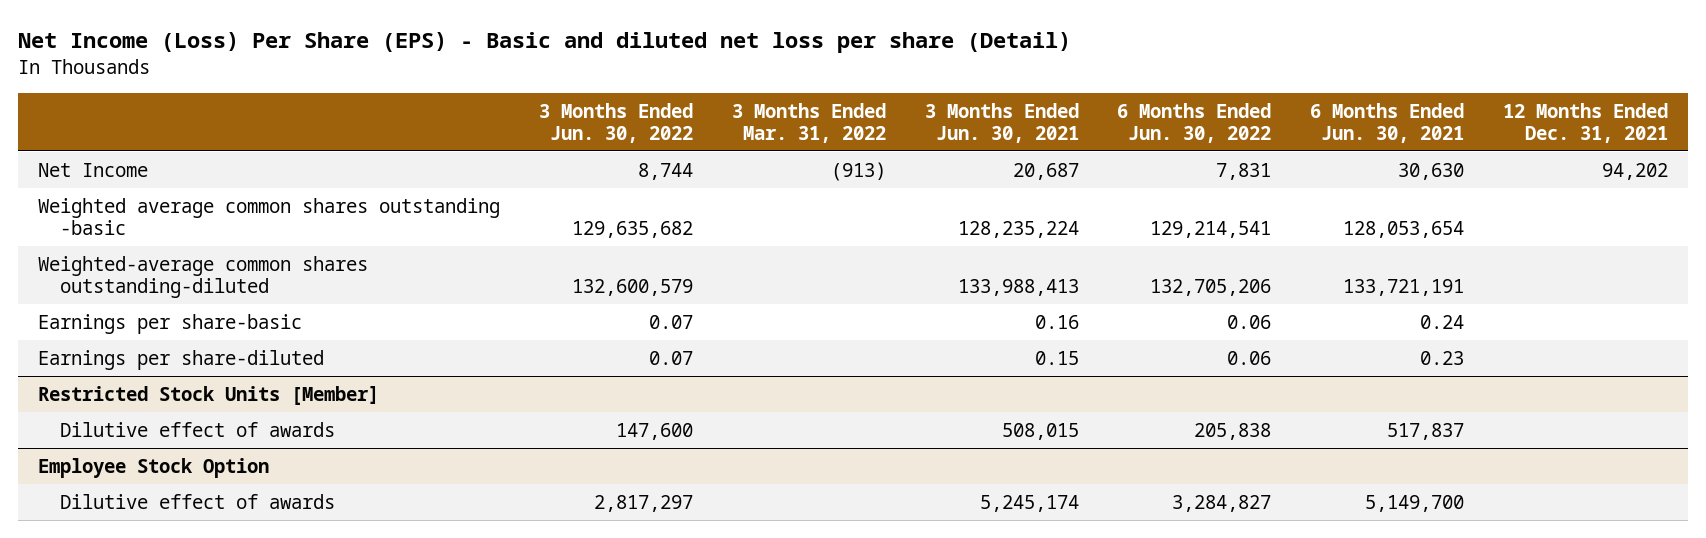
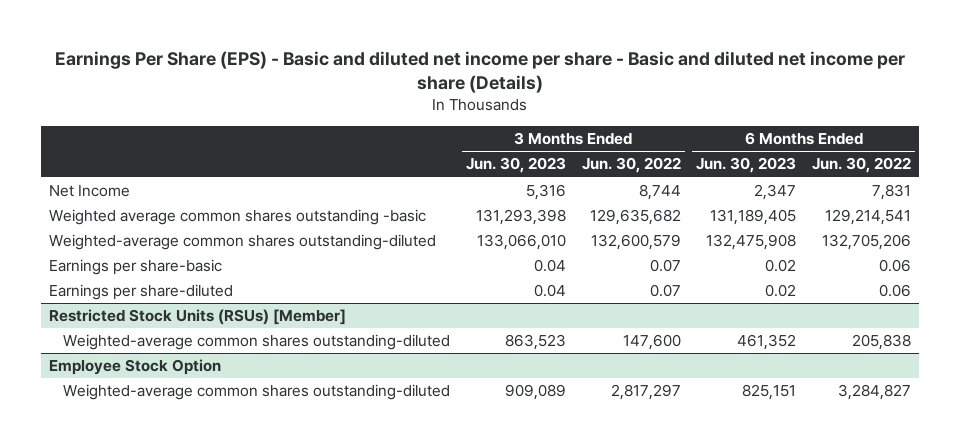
- Net Income (Loss) Per Share (EPS) - Basic and diluted net loss per share (Detail)
+ Earnings Per Share (EPS) - Basic and diluted net income per share - Basic and diluted net income per share (Details)
- | 3 Months Ended Jun. 30, 2022 | 3 Months Ended Mar. 31, 2022 | 3 Months Ended Jun. 30, 2021 | 6 Months Ended Jun. 30, 2022 | 6 Months Ended Jun. 30, 2021 | 12 Months Ended Dec. 31, 2021
+ | 3 Months Ended Jun. 30, 2023 | 3 Months Ended Jun. 30, 2022 | 6 Months Ended Jun. 30, 2023 | 6 Months Ended Jun. 30, 2022
- Restricted Stock Units [Member]
- Dilutive effect of awards | 147,600 | | 508,015 | 205,838 | 517,837 |
+ Restricted Stock Units (RSUs) [Member]
+ Weighted-average common shares outstanding-diluted | 863,523 | 147,600 | 461,352 | 205,838
@ Employee Stock Option
- Dilutive effect of awards | 2,817,297 | | 5,245,174 | 3,284,827 | 5,149,700 |
+ Weighted-average common shares outstanding-diluted | 909,089 | 2,817,297 | 825,151 | 3,284,827

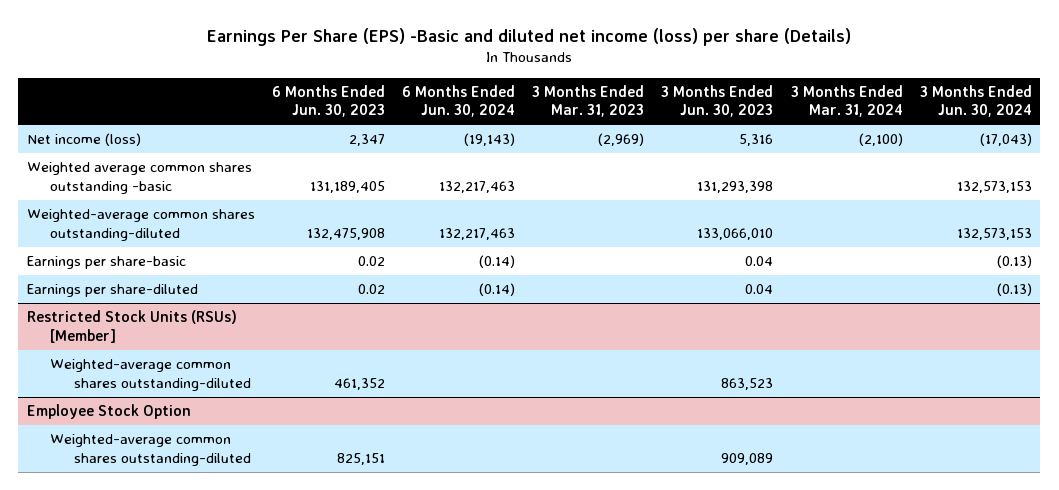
- Earnings Per Share (EPS) - Basic and diluted net income per share - Basic and diluted net income per share (Details)
+ Earnings Per Share (EPS) -Basic and diluted net income (loss) per share (Details)
- | 3 Months Ended Jun. 30, 2023 | 3 Months Ended Jun. 30, 2022 | 6 Months Ended Jun. 30, 2023 | 6 Months Ended Jun. 30, 2022
+ | 6 Months Ended Jun. 30, 2023 | 6 Months Ended Jun. 30, 2024 | 3 Months Ended Mar. 31, 2023 | 3 Months Ended Jun. 30, 2023 | 3 Months Ended Mar. 31, 2024 | 3 Months Ended Jun. 30, 2024
- Net Income | 5,316 | 8,744 | 2,347 | 7,831
+ Net income (loss) | 2,347 | (19,143) | (2,969) | 5,316 | (2,100) | (17,043)

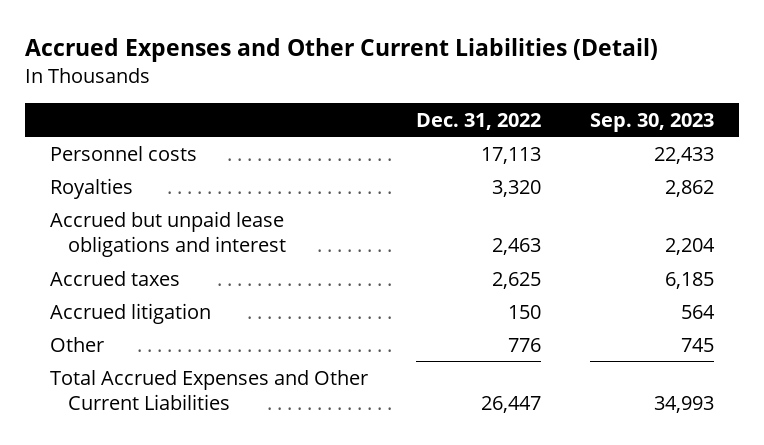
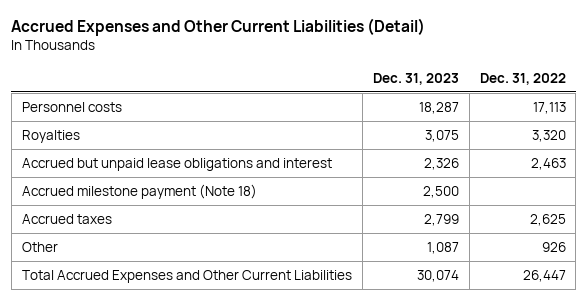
- | Dec. 31, 2022 | Sep. 30, 2023
+ | Dec. 31, 2023 | Dec. 31, 2022
+ Accrued milestone payment (Note 18) | 2,500 |
- Accrued litigation | 150 | 564
- Other | 776 | 745
+ Other | 1,087 | 926

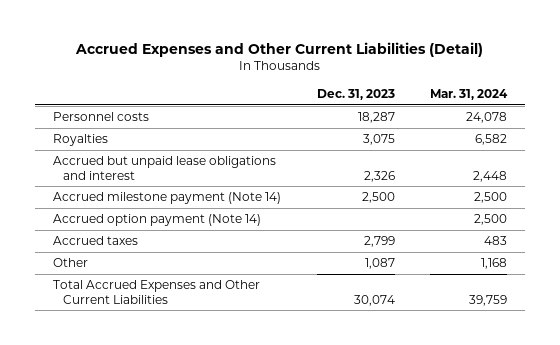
- | Dec. 31, 2023 | Dec. 31, 2022
+ | Dec. 31, 2023 | Mar. 31, 2024
- Accrued milestone payment (Note 18) | 2,500 |
+ Accrued milestone payment (Note 14) | 2,500 | 2,500
+ Accrued option payment (Note 14) | | 2,500

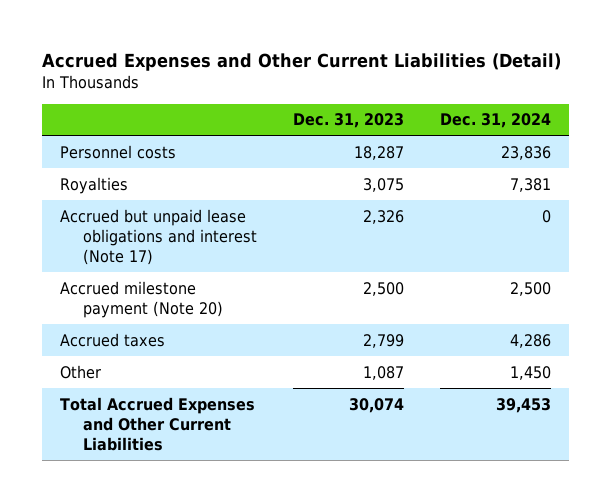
- | Dec. 31, 2023 | Mar. 31, 2024
+ | Dec. 31, 2023 | Dec. 31, 2024
- Accrued but unpaid lease obligations and interest | 2,326 | 2,448
- Accrued milestone payment (Note 14) | 2,500 | 2,500
- Accrued option payment (Note 14) | | 2,500
+ Accrued but unpaid lease obligations and interest (Note 17) | 2,326 | 0
+ Accrued milestone payment (Note 20) | 2,500 | 2,500

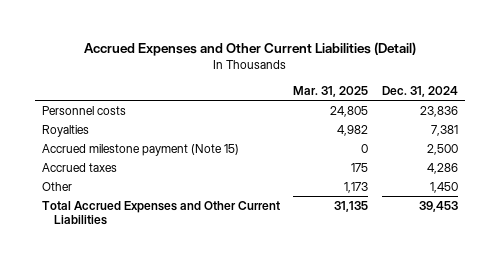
- | Dec. 31, 2023 | Dec. 31, 2024
+ | Mar. 31, 2025 | Dec. 31, 2024
- Accrued but unpaid lease obligations and interest (Note 17) | 2,326 | 0
- Accrued milestone payment (Note 20) | 2,500 | 2,500
+ Accrued milestone payment (Note 15) | 0 | 2,500

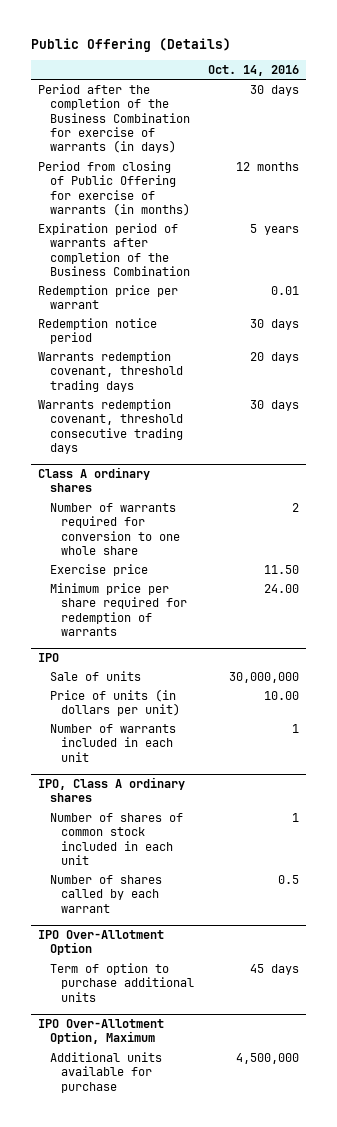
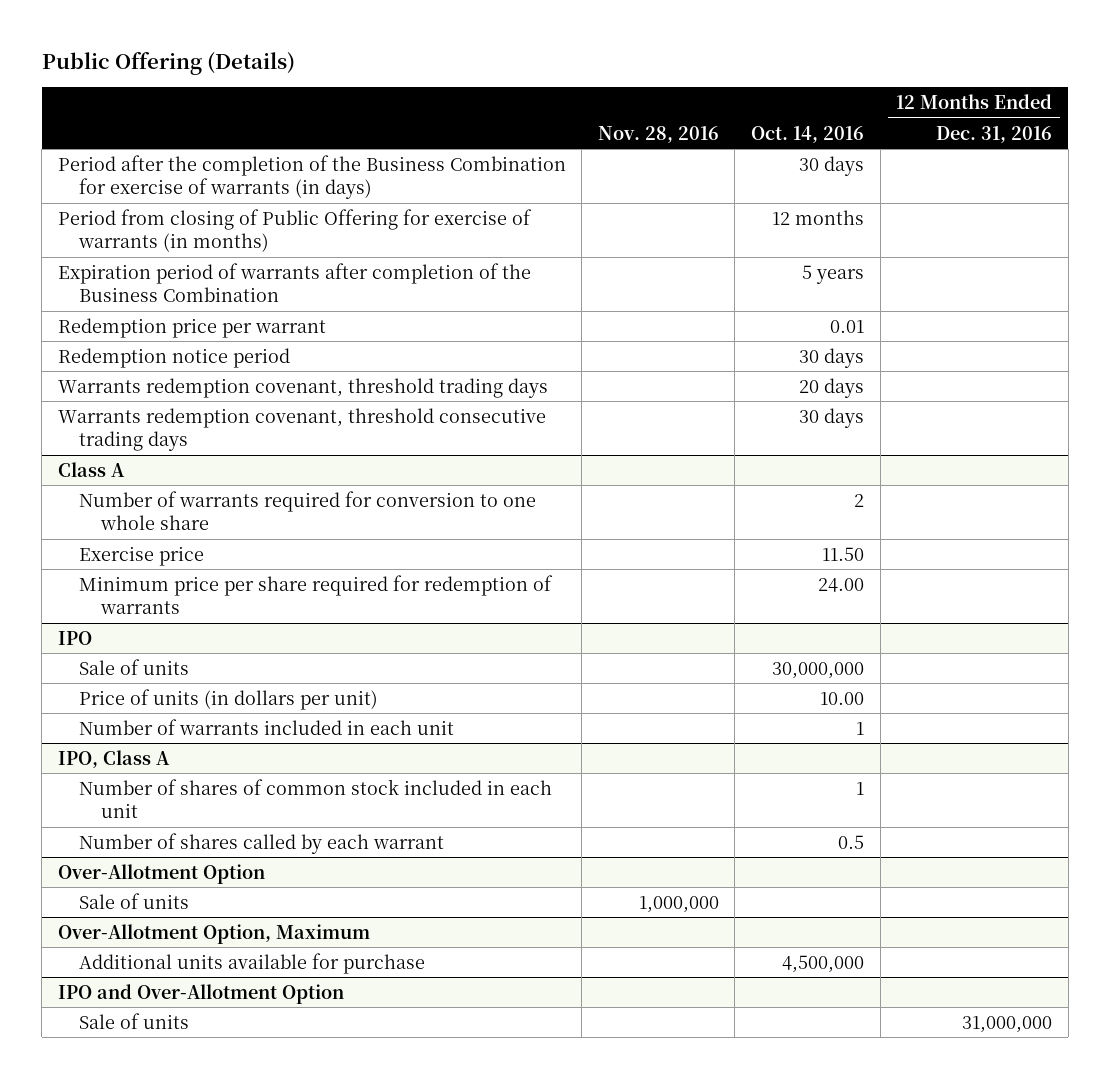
- | Oct. 14, 2016
+ | Nov. 28, 2016 | Oct. 14, 2016 | 12 Months Ended Dec. 31, 2016
- Class A ordinary shares
+ Class A
- IPO, Class A ordinary shares
+ IPO, Class A
- IPO Over-Allotment Option
- Term of option to purchase additional units | 45 days
- IPO Over-Allotment Option, Maximum
+ Over-Allotment Option
+ Sale of units | 1,000,000 | |
+ Over-Allotment Option, Maximum
+ IPO and Over-Allotment Option
+ Sale of units | | | 31,000,000

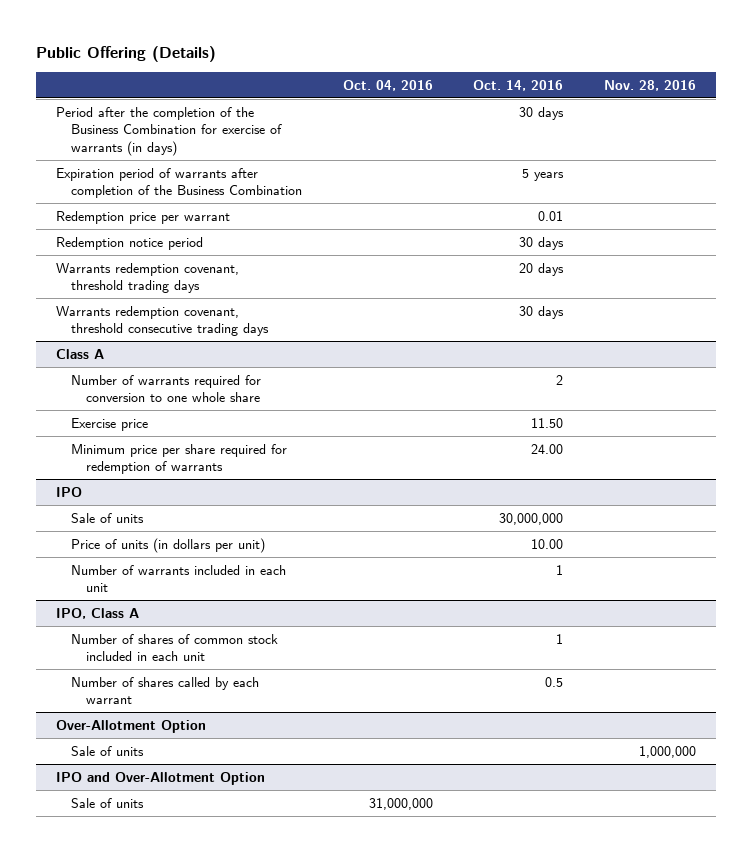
- | Nov. 28, 2016 | Oct. 14, 2016 | 12 Months Ended Dec. 31, 2016
+ | Oct. 04, 2016 | Oct. 14, 2016 | Nov. 28, 2016
- Period from closing of Public Offering for exercise of warrants (in months) | | 12 months |
- Over-Allotment Option, Maximum
- Additional units available for purchase | | 4,500,000 |

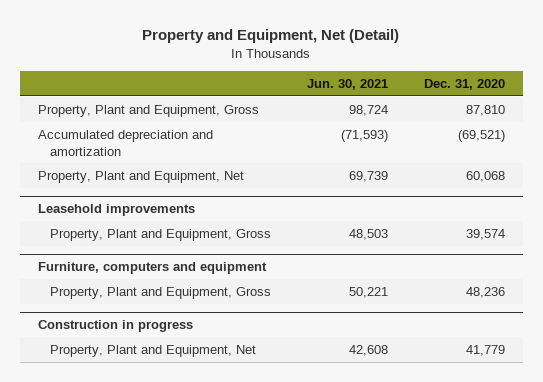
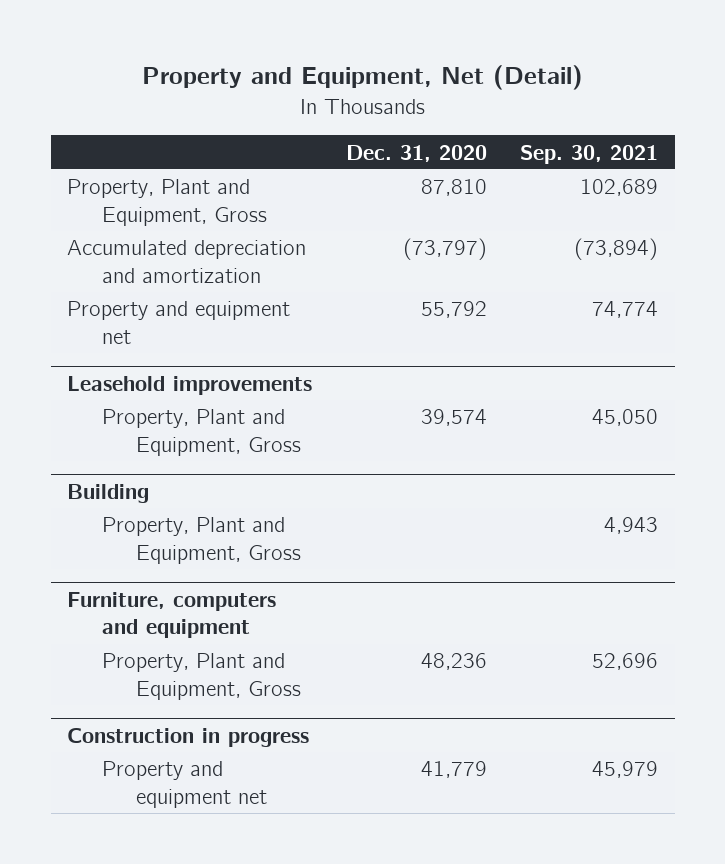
- | Jun. 30, 2021 | Dec. 31, 2020
+ | Dec. 31, 2020 | Sep. 30, 2021
- Accumulated depreciation and amortization | (71,593) | (69,521)
- Property, Plant and Equipment, Net | 69,739 | 60,068
+ Accumulated depreciation and amortization | (73,797) | (73,894)
+ Property and equipment net | 55,792 | 74,774
+ Building
+ Property, Plant and Equipment, Gross | | 4,943
@ Construction in progress
- Property, Plant and Equipment, Net | 42,608 | 41,779
+ Property and equipment net | 41,779 | 45,979

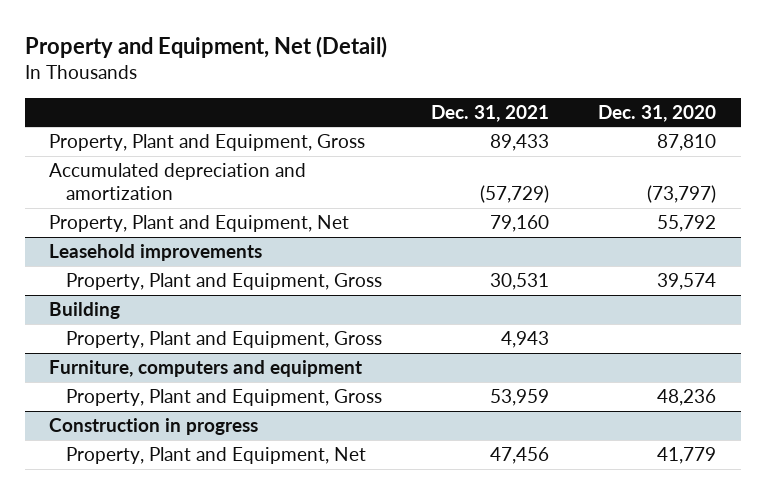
- | Dec. 31, 2020 | Sep. 30, 2021
+ | Dec. 31, 2021 | Dec. 31, 2020
- Property and equipment net | 55,792 | 74,774
+ Property, Plant and Equipment, Net | 79,160 | 55,792
@ Construction in progress
- Property and equipment net | 41,779 | 45,979
+ Property, Plant and Equipment, Net | 47,456 | 41,779

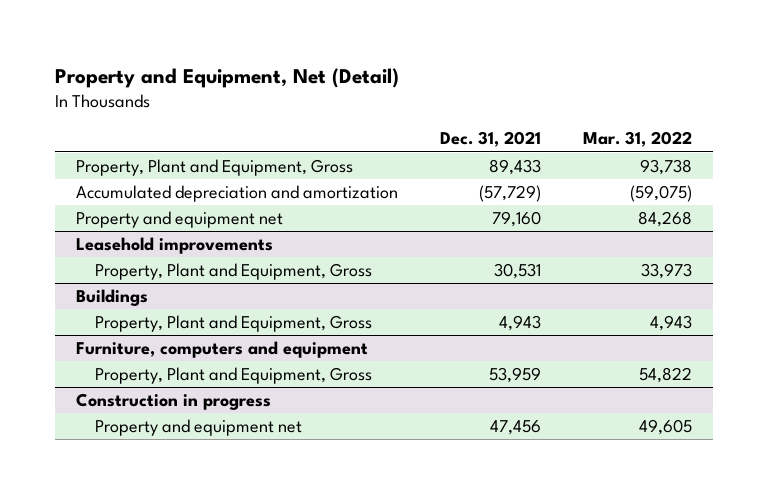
- | Dec. 31, 2021 | Dec. 31, 2020
+ | Dec. 31, 2021 | Mar. 31, 2022
- Property, Plant and Equipment, Net | 79,160 | 55,792
+ Property and equipment net | 79,160 | 84,268
- Building
+ Buildings
@ Construction in progress
- Property, Plant and Equipment, Net | 47,456 | 41,779
+ Property and equipment net | 47,456 | 49,605

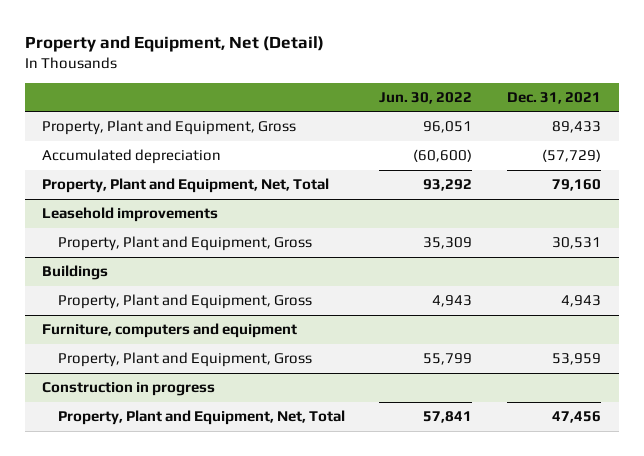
- | Dec. 31, 2021 | Mar. 31, 2022
+ | Jun. 30, 2022 | Dec. 31, 2021
- Accumulated depreciation and amortization | (57,729) | (59,075)
- Property and equipment net | 79,160 | 84,268
+ Accumulated depreciation | (60,600) | (57,729)
+ Property, Plant and Equipment, Net, Total | 93,292 | 79,160
@ Construction in progress
- Property and equipment net | 47,456 | 49,605
+ Property, Plant and Equipment, Net, Total | 57,841 | 47,456

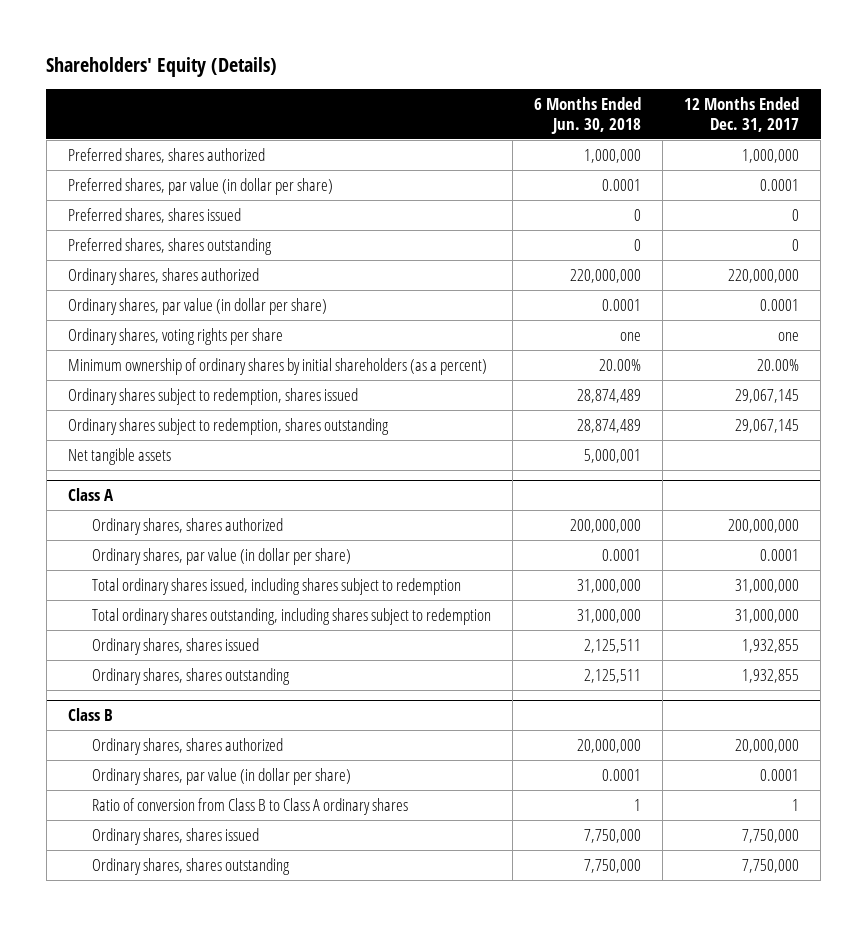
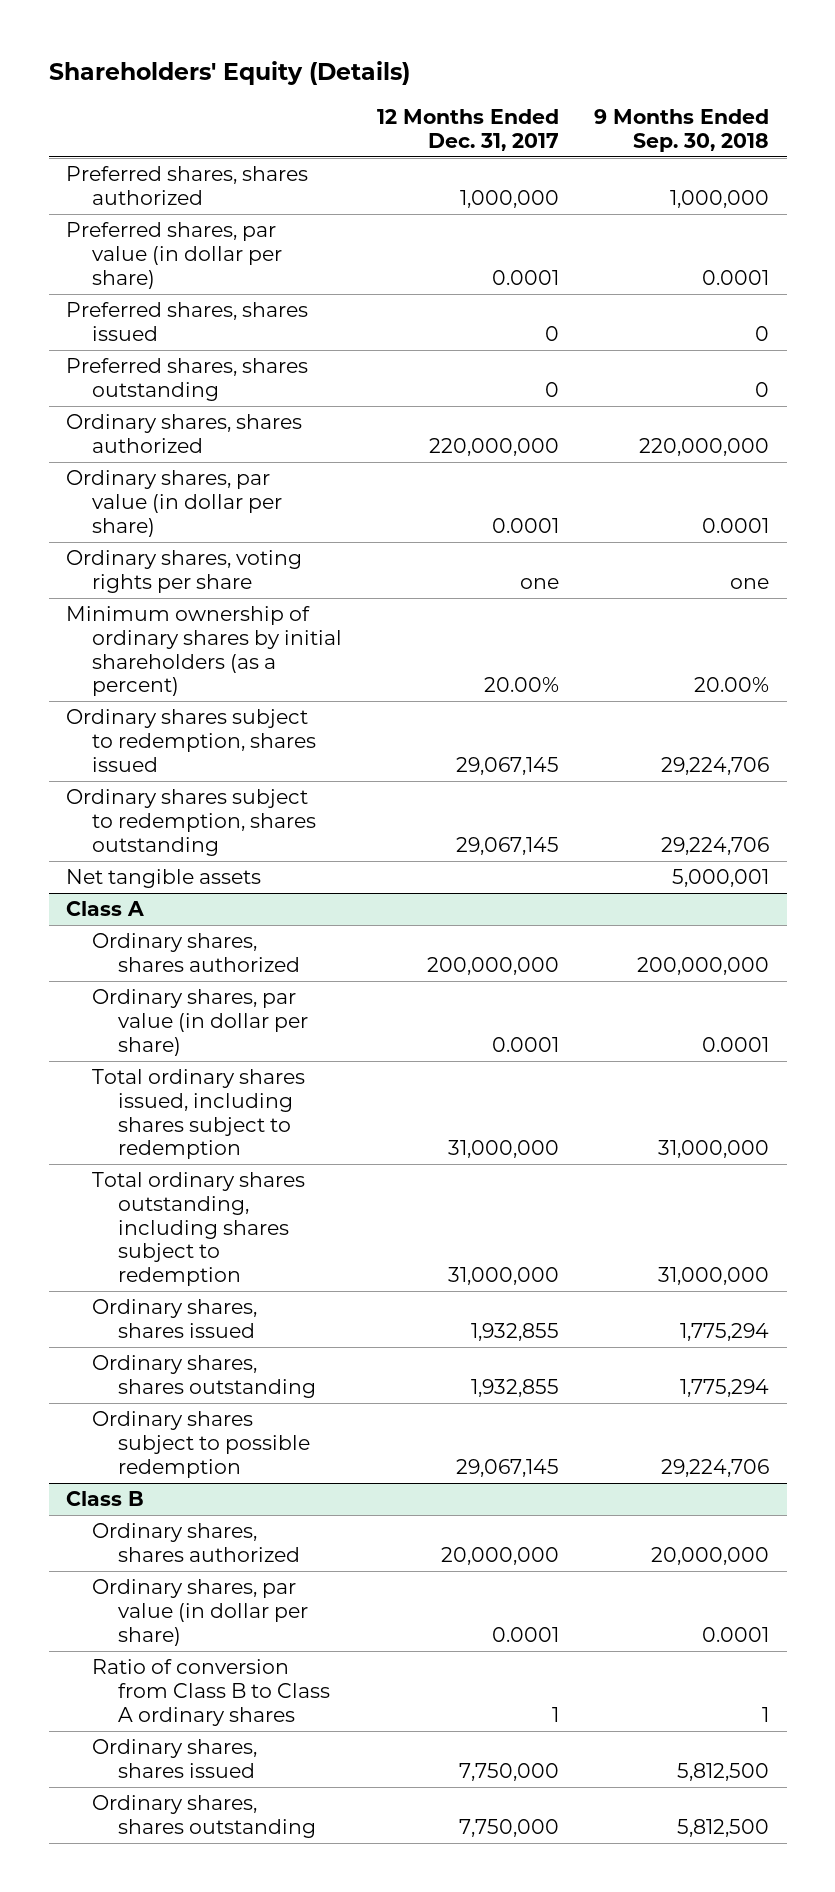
- | 6 Months Ended Jun. 30, 2018 | 12 Months Ended Dec. 31, 2017
+ | 12 Months Ended Dec. 31, 2017 | 9 Months Ended Sep. 30, 2018
@ Class A
+ Ordinary shares subject to possible redemption | 29,067,145 | 29,224,706

